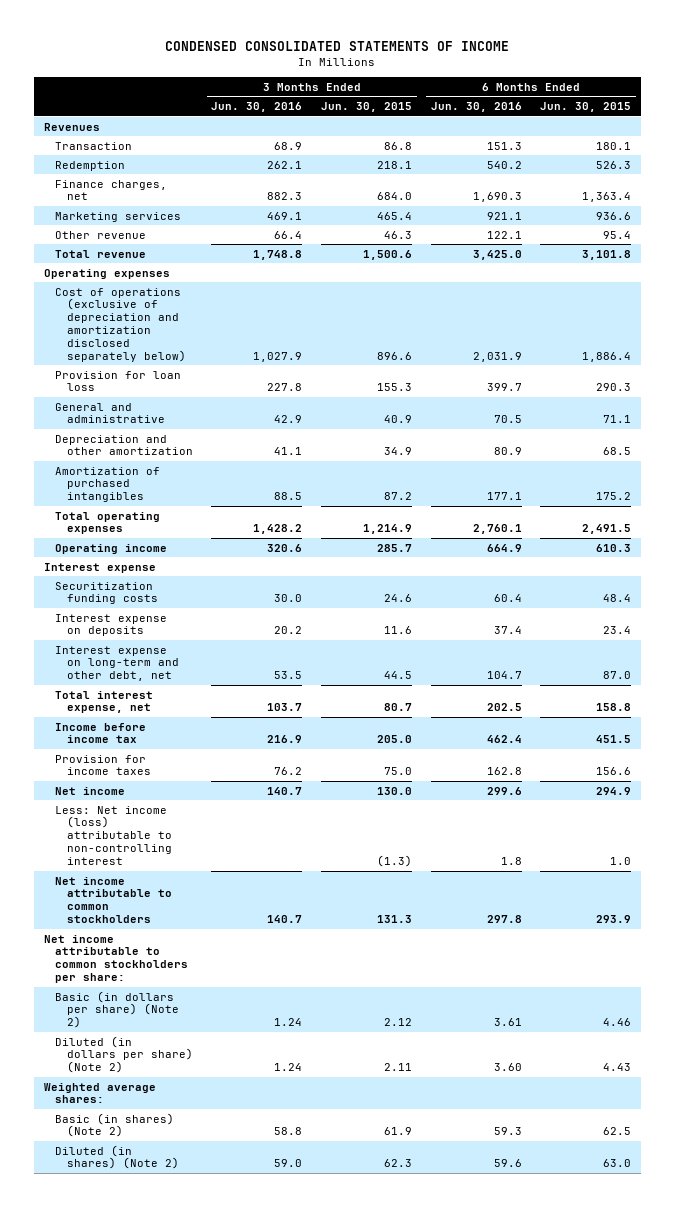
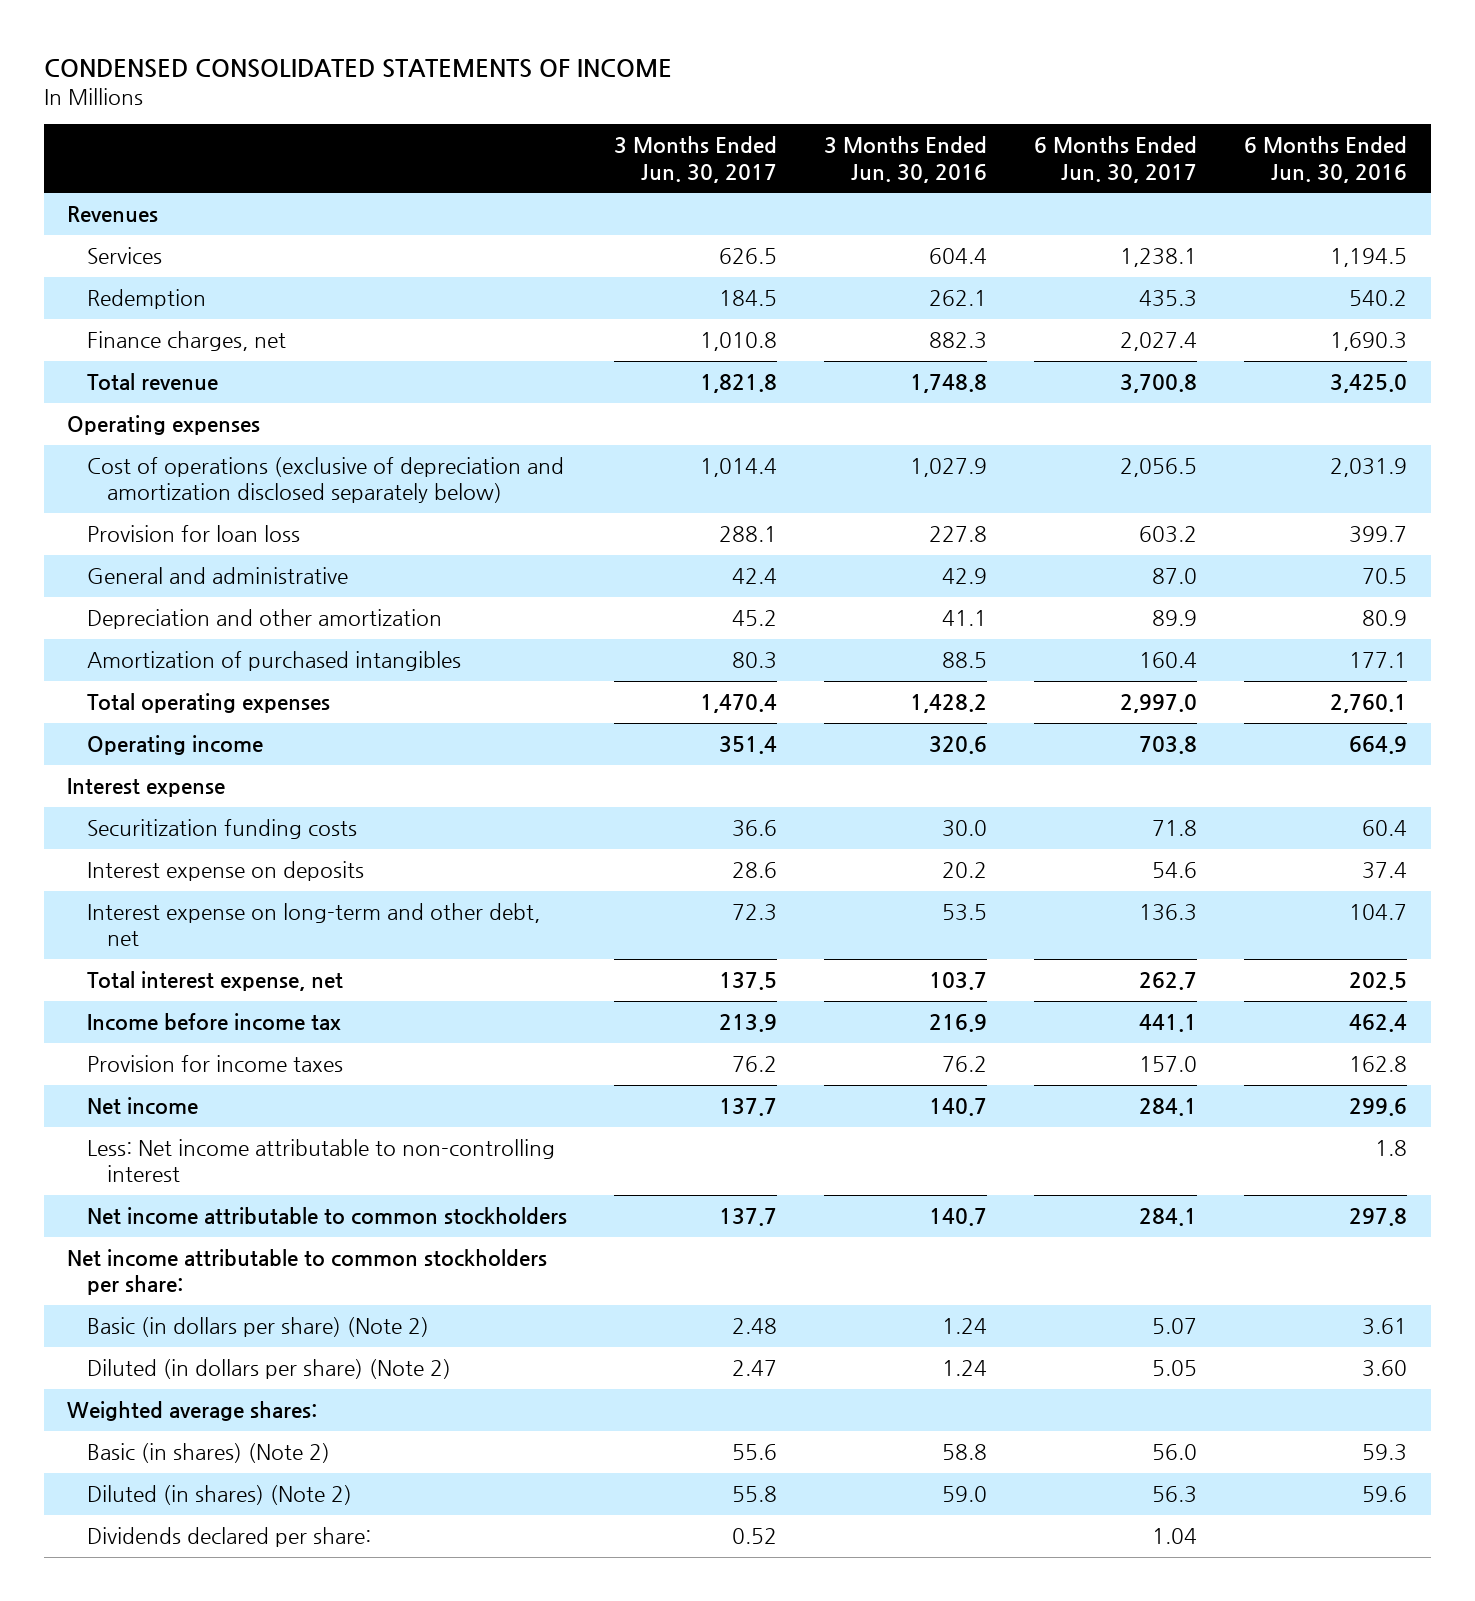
- | 3 Months Ended Jun. 30, 2016 | 3 Months Ended Jun. 30, 2015 | 6 Months Ended Jun. 30, 2016 | 6 Months Ended Jun. 30, 2015
+ | 3 Months Ended Jun. 30, 2017 | 3 Months Ended Jun. 30, 2016 | 6 Months Ended Jun. 30, 2017 | 6 Months Ended Jun. 30, 2016
- Transaction | 68.9 | 86.8 | 151.3 | 180.1
+ Services | 626.5 | 604.4 | 1,238.1 | 1,194.5
- Marketing services | 469.1 | 465.4 | 921.1 | 936.6
- Other revenue | 66.4 | 46.3 | 122.1 | 95.4
- Less: Net income (loss) attributable to non-controlling interest | | (1.3) | 1.8 | 1.0
+ Less: Net income attributable to non-controlling interest | | | | 1.8
+ Dividends declared per share: | 0.52 | | 1.04 |

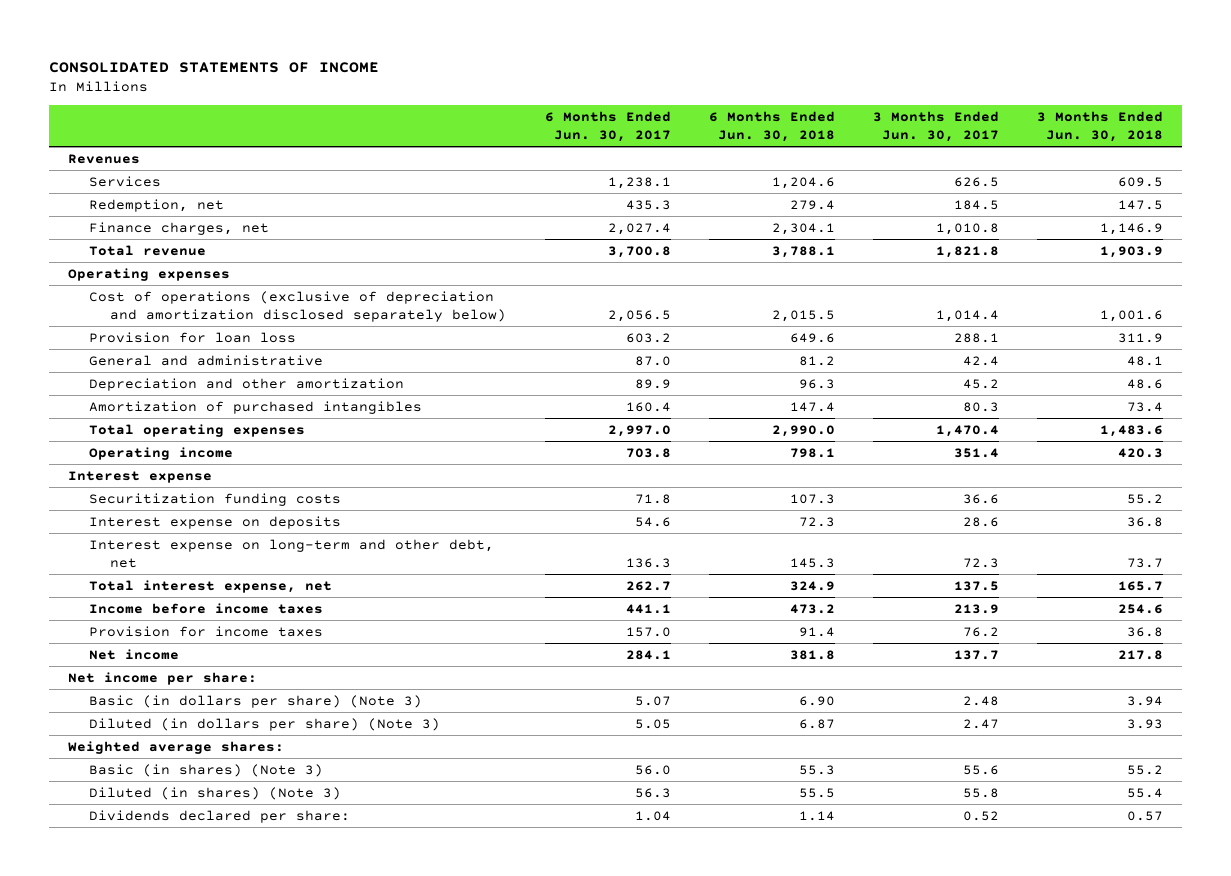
- CONDENSED CONSOLIDATED STATEMENTS OF INCOME
+ CONSOLIDATED STATEMENTS OF INCOME
- | 3 Months Ended Jun. 30, 2017 | 3 Months Ended Jun. 30, 2016 | 6 Months Ended Jun. 30, 2017 | 6 Months Ended Jun. 30, 2016
+ | 6 Months Ended Jun. 30, 2017 | 6 Months Ended Jun. 30, 2018 | 3 Months Ended Jun. 30, 2017 | 3 Months Ended Jun. 30, 2018
- Redemption | 184.5 | 262.1 | 435.3 | 540.2
+ Redemption, net | 435.3 | 279.4 | 184.5 | 147.5
- Income before income tax | 213.9 | 216.9 | 441.1 | 462.4
+ Income before income taxes | 441.1 | 473.2 | 213.9 | 254.6
- Less: Net income attributable to non-controlling interest | | | | 1.8
- Net income attributable to common stockholders | 137.7 | 140.7 | 284.1 | 297.8
- Net income attributable to common stockholders per share:
- Basic (in dollars per share) (Note 2) | 2.48 | 1.24 | 5.07 | 3.61
- Diluted (in dollars per share) (Note 2) | 2.47 | 1.24 | 5.05 | 3.60
+ Net income per share:
+ Basic (in dollars per share) (Note 3) | 5.07 | 6.90 | 2.48 | 3.94
+ Diluted (in dollars per share) (Note 3) | 5.05 | 6.87 | 2.47 | 3.93
- Basic (in shares) (Note 2) | 55.6 | 58.8 | 56.0 | 59.3
- Diluted (in shares) (Note 2) | 55.8 | 59.0 | 56.3 | 59.6
+ Basic (in shares) (Note 3) | 56.0 | 55.3 | 55.6 | 55.2
+ Diluted (in shares) (Note 3) | 56.3 | 55.5 | 55.8 | 55.4

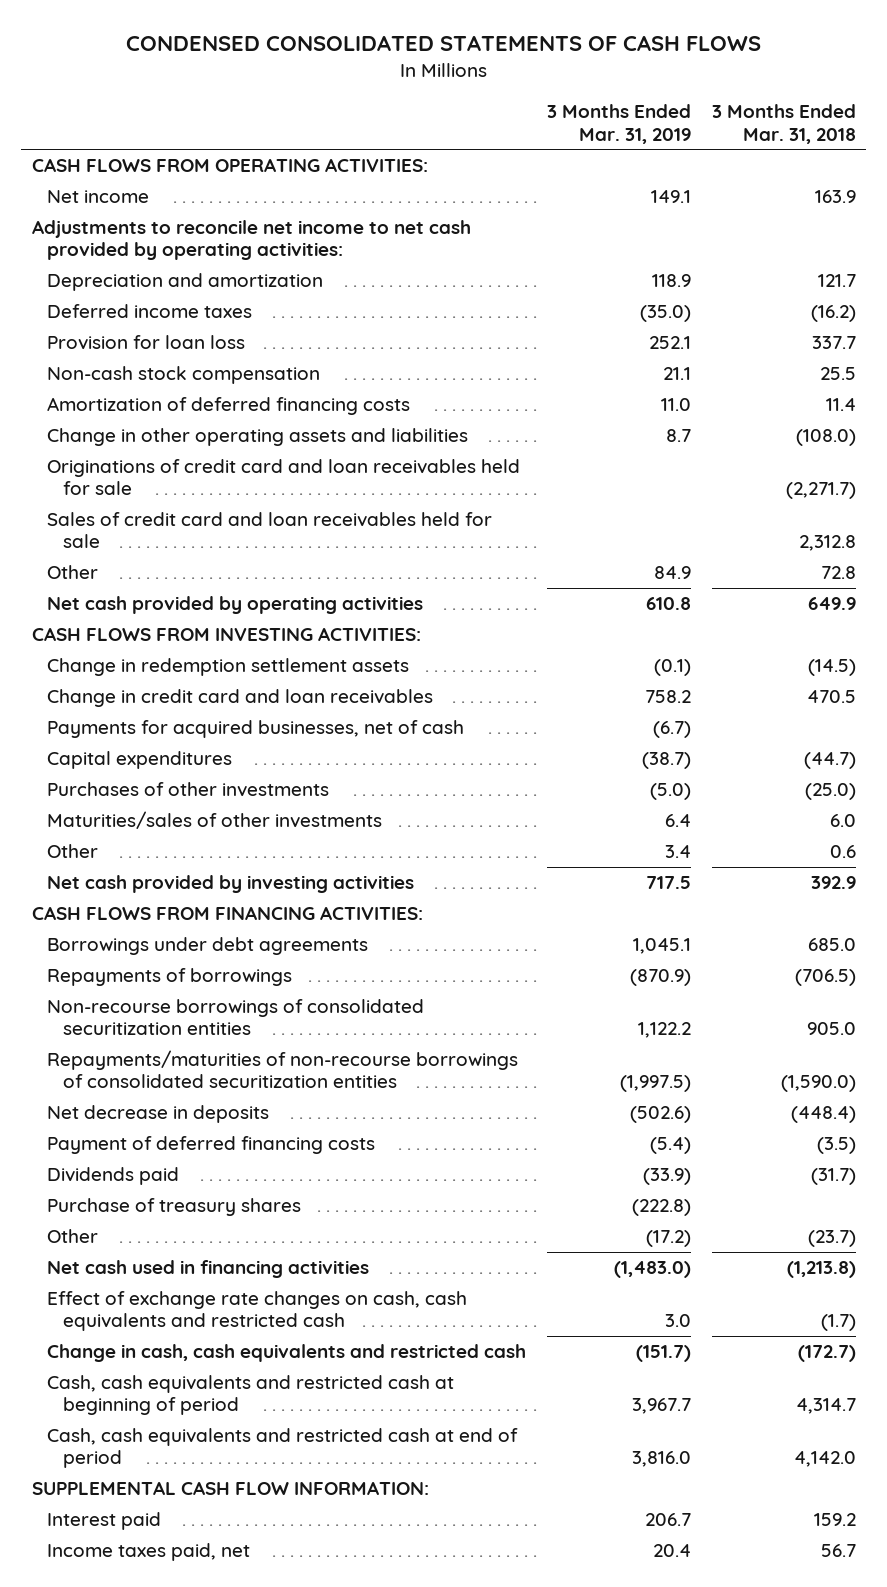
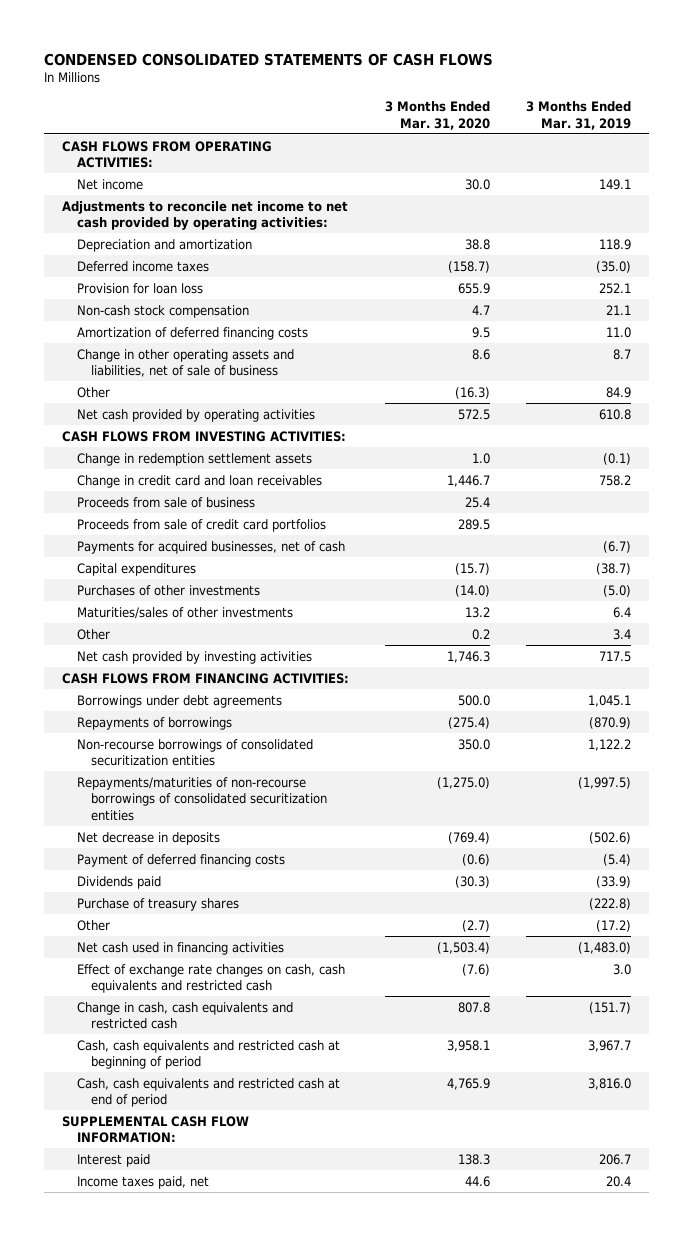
- | 3 Months Ended Mar. 31, 2019 | 3 Months Ended Mar. 31, 2018
+ | 3 Months Ended Mar. 31, 2020 | 3 Months Ended Mar. 31, 2019
- Change in other operating assets and liabilities | 8.7 | (108.0)
- Originations of credit card and loan receivables held for sale | | (2,271.7)
- Sales of credit card and loan receivables held for sale | | 2,312.8
+ Change in other operating assets and liabilities, net of sale of business | 8.6 | 8.7
+ Proceeds from sale of business | 25.4 |
+ Proceeds from sale of credit card portfolios | 289.5 |

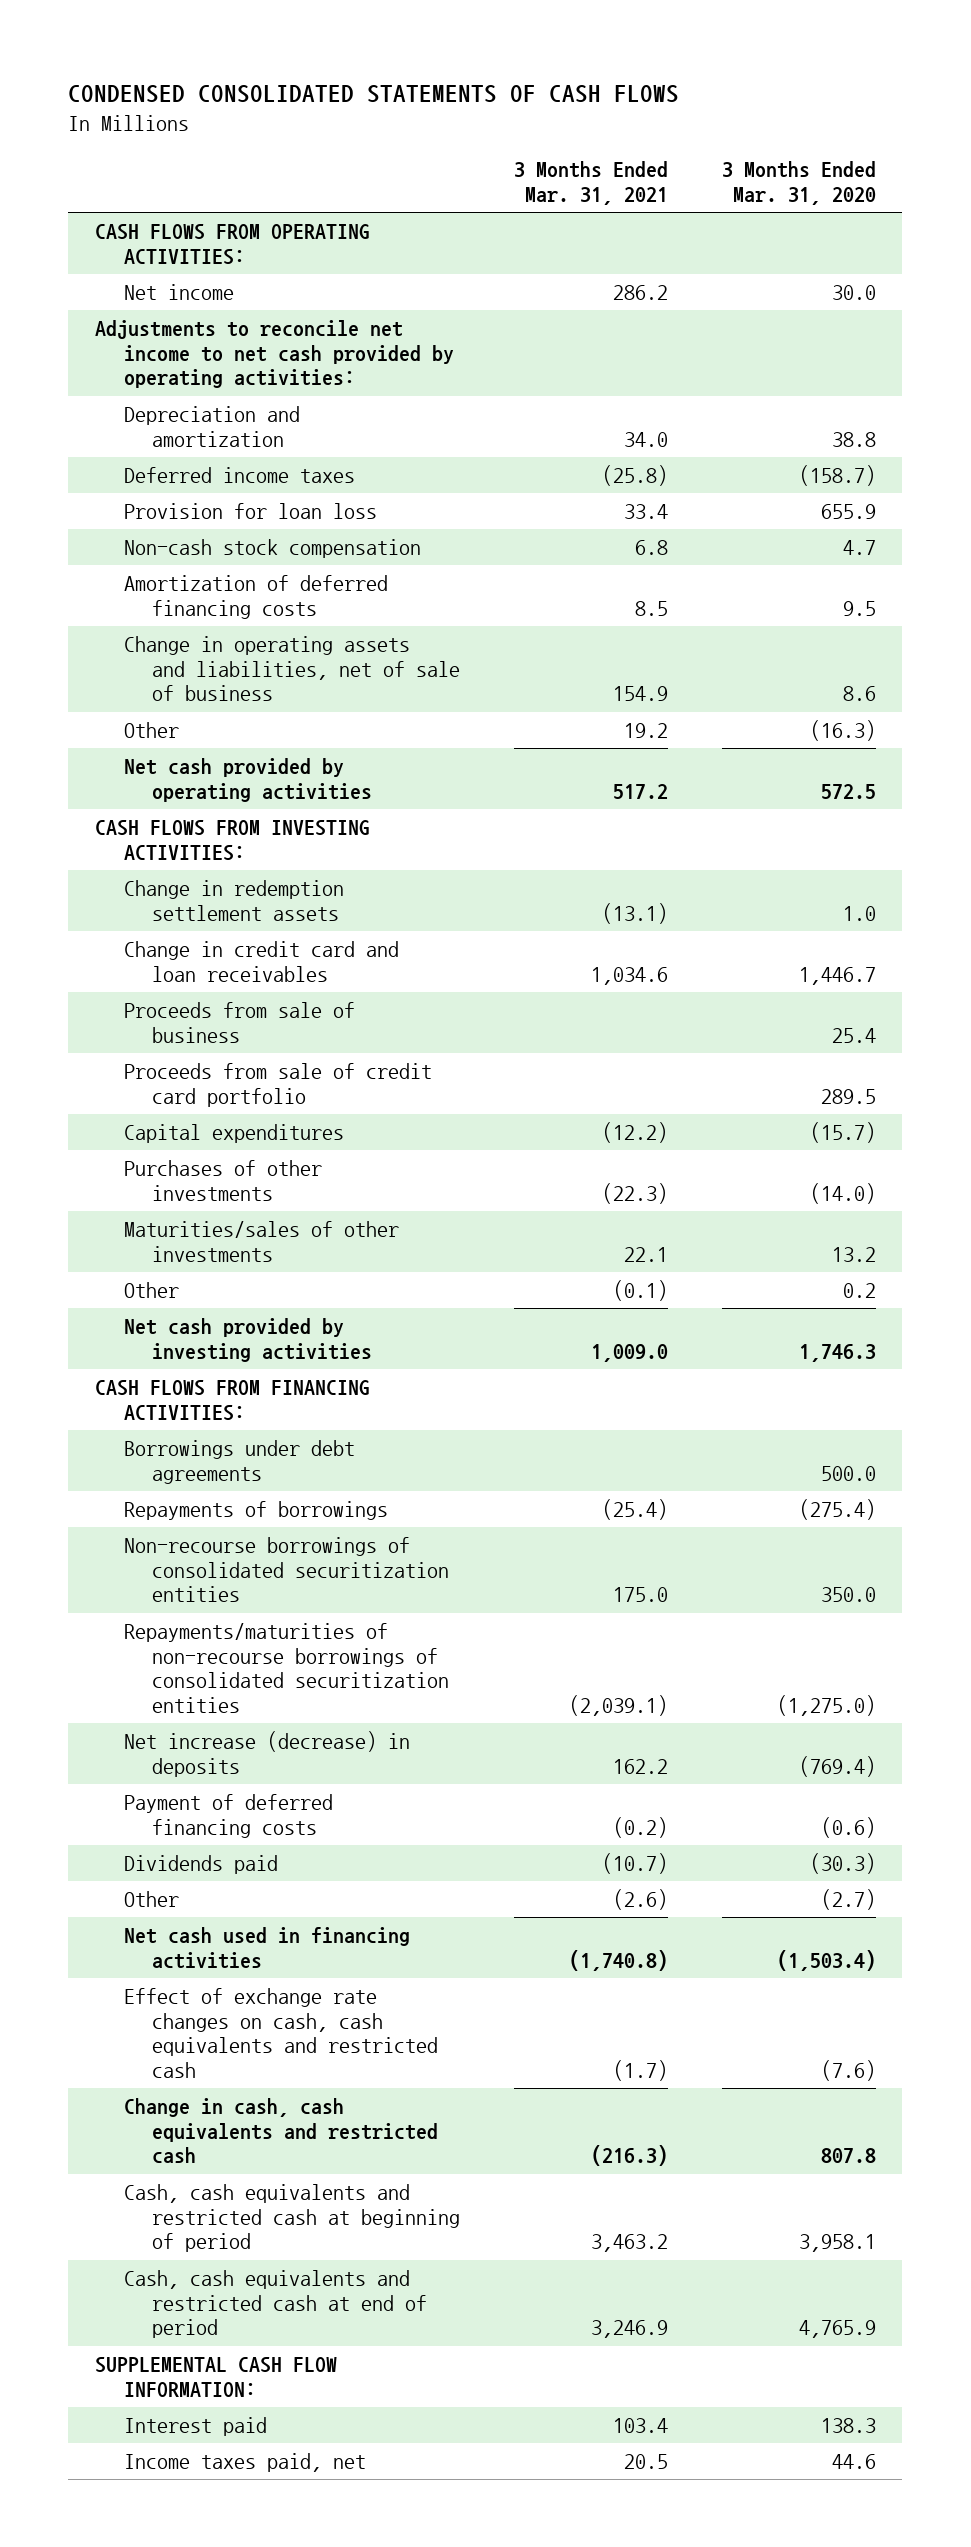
- | 3 Months Ended Mar. 31, 2020 | 3 Months Ended Mar. 31, 2019
+ | 3 Months Ended Mar. 31, 2021 | 3 Months Ended Mar. 31, 2020
- Change in other operating assets and liabilities, net of sale of business | 8.6 | 8.7
+ Change in operating assets and liabilities, net of sale of business | 154.9 | 8.6
- Proceeds from sale of credit card portfolios | 289.5 |
- Payments for acquired businesses, net of cash | | (6.7)
+ Proceeds from sale of credit card portfolio | | 289.5
- Net decrease in deposits | (769.4) | (502.6)
+ Net increase (decrease) in deposits | 162.2 | (769.4)
- Purchase of treasury shares | | (222.8)

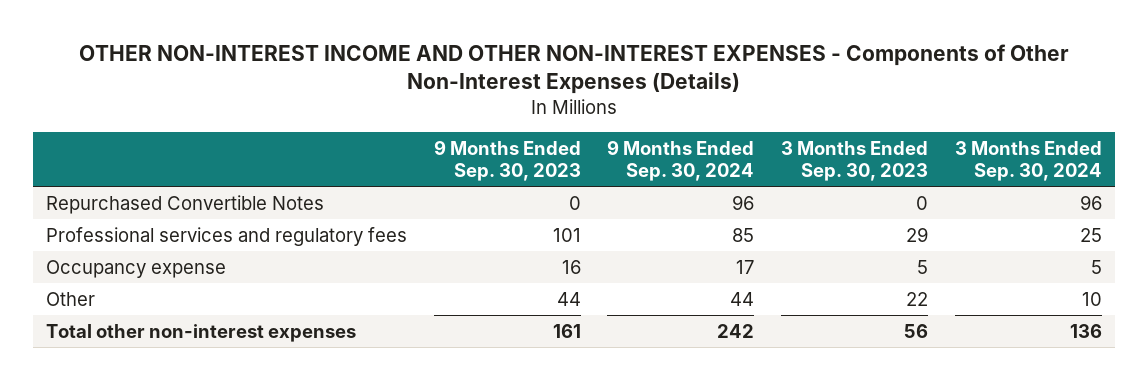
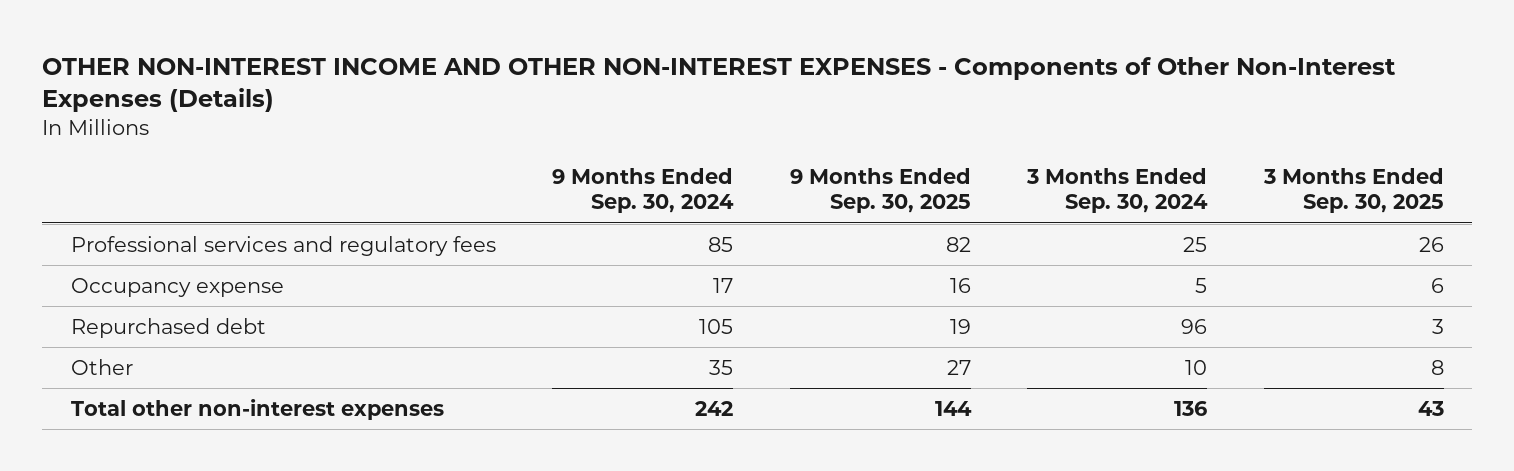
- | 9 Months Ended Sep. 30, 2023 | 9 Months Ended Sep. 30, 2024 | 3 Months Ended Sep. 30, 2023 | 3 Months Ended Sep. 30, 2024
+ | 9 Months Ended Sep. 30, 2024 | 9 Months Ended Sep. 30, 2025 | 3 Months Ended Sep. 30, 2024 | 3 Months Ended Sep. 30, 2025
- Repurchased Convertible Notes | 0 | 96 | 0 | 96
- Other | 44 | 44 | 22 | 10
+ Repurchased debt | 105 | 19 | 96 | 3
+ Other | 35 | 27 | 10 | 8

